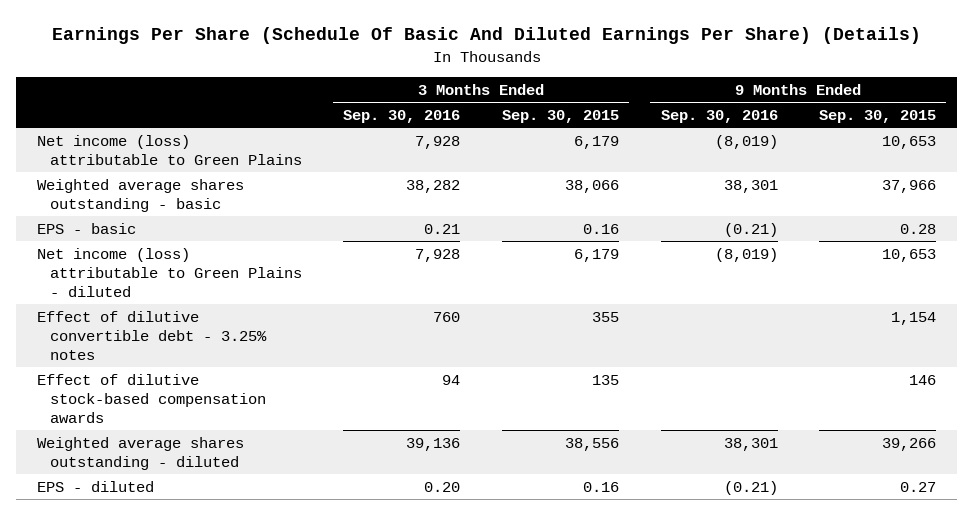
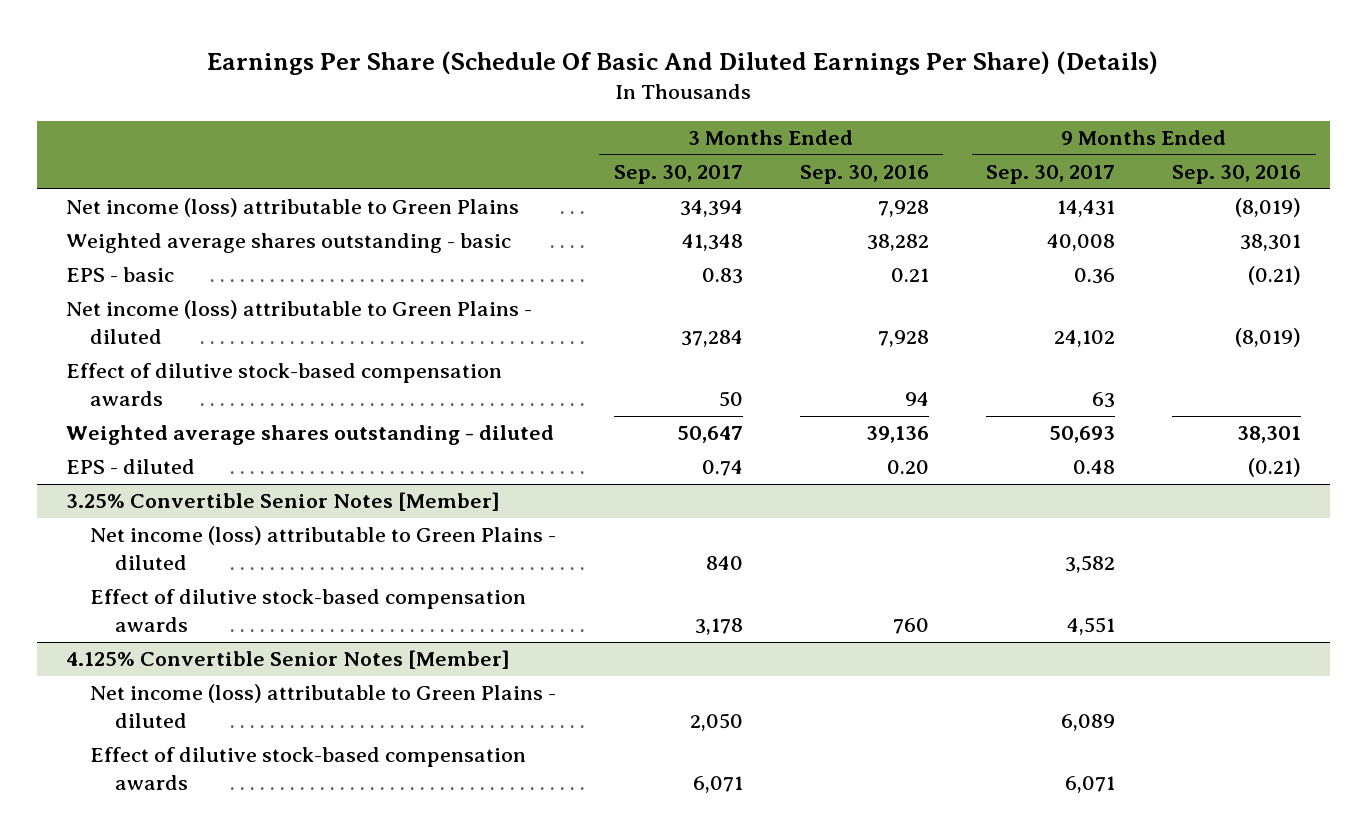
- | 3 Months Ended Sep. 30, 2016 | 3 Months Ended Sep. 30, 2015 | 9 Months Ended Sep. 30, 2016 | 9 Months Ended Sep. 30, 2015
+ | 3 Months Ended Sep. 30, 2017 | 3 Months Ended Sep. 30, 2016 | 9 Months Ended Sep. 30, 2017 | 9 Months Ended Sep. 30, 2016
- Effect of dilutive convertible debt - 3.25% notes | 760 | 355 | | 1,154
+ 3.25% Convertible Senior Notes [Member]
+ Net income (loss) attributable to Green Plains - diluted | 840 | | 3,582 |
+ Effect of dilutive stock-based compensation awards | 3,178 | 760 | 4,551 |
+ 4.125% Convertible Senior Notes [Member]
+ Net income (loss) attributable to Green Plains - diluted | 2,050 | | 6,089 |
+ Effect of dilutive stock-based compensation awards | 6,071 | | 6,071 |

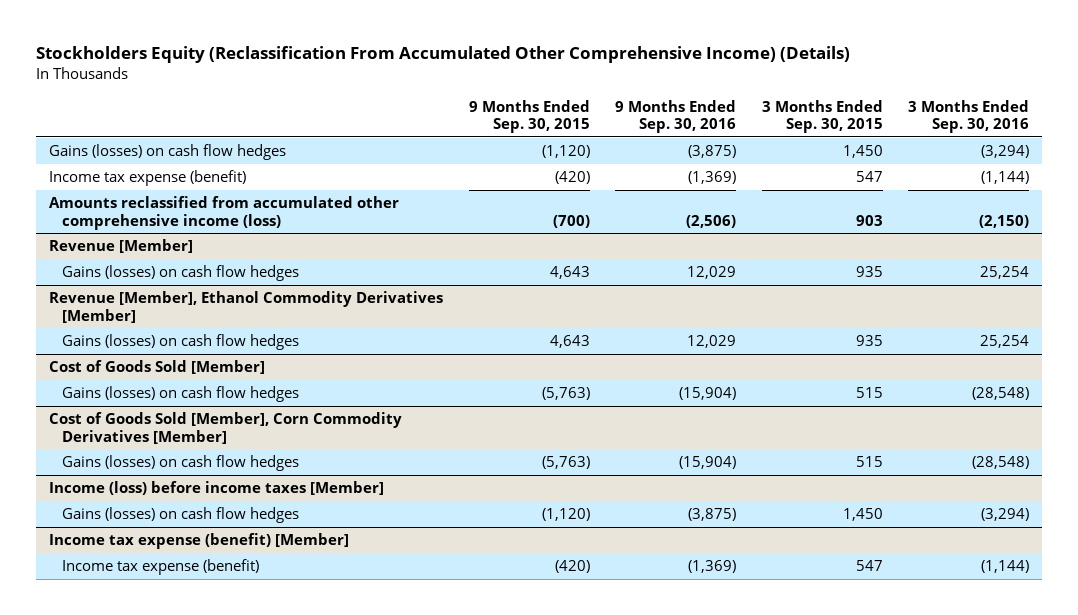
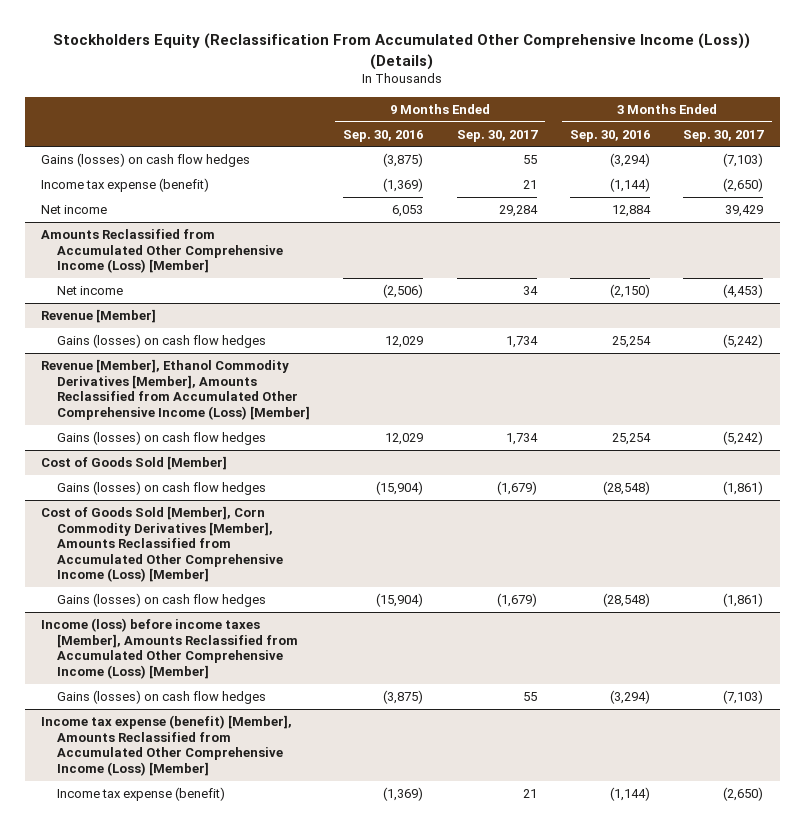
- Stockholders Equity (Reclassification From Accumulated Other Comprehensive Income) (Details)
+ Stockholders Equity (Reclassification From Accumulated Other Comprehensive Income (Loss)) (Details)
- | 9 Months Ended Sep. 30, 2015 | 9 Months Ended Sep. 30, 2016 | 3 Months Ended Sep. 30, 2015 | 3 Months Ended Sep. 30, 2016
+ | 9 Months Ended Sep. 30, 2016 | 9 Months Ended Sep. 30, 2017 | 3 Months Ended Sep. 30, 2016 | 3 Months Ended Sep. 30, 2017
- Amounts reclassified from accumulated other comprehensive income (loss) | (700) | (2,506) | 903 | (2,150)
+ Net income | 6,053 | 29,284 | 12,884 | 39,429
+ Amounts Reclassified from Accumulated Other Comprehensive Income (Loss) [Member]
+ Net income | (2,506) | 34 | (2,150) | (4,453)
- Revenue [Member], Ethanol Commodity Derivatives [Member]
+ Revenue [Member], Ethanol Commodity Derivatives [Member], Amounts Reclassified from Accumulated Other Comprehensive Income (Loss) [Member]
- Cost of Goods Sold [Member], Corn Commodity Derivatives [Member]
+ Cost of Goods Sold [Member], Corn Commodity Derivatives [Member], Amounts Reclassified from Accumulated Other Comprehensive Income (Loss) [Member]
- Income (loss) before income taxes [Member]
+ Income (loss) before income taxes [Member], Amounts Reclassified from Accumulated Other Comprehensive Income (Loss) [Member]
- Income tax expense (benefit) [Member]
+ Income tax expense (benefit) [Member], Amounts Reclassified from Accumulated Other Comprehensive Income (Loss) [Member]

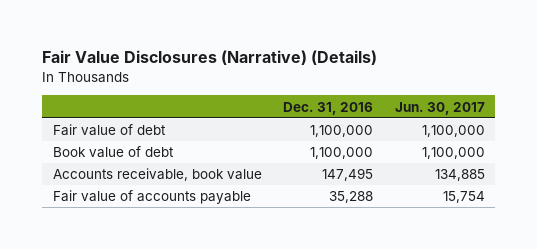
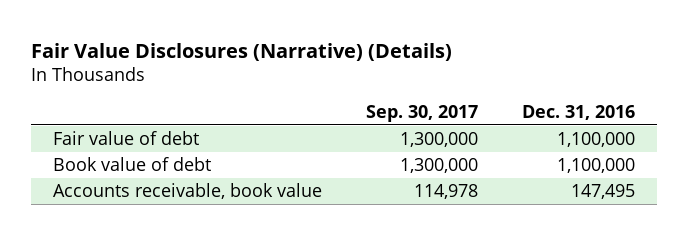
- | Dec. 31, 2016 | Jun. 30, 2017
+ | Sep. 30, 2017 | Dec. 31, 2016
- Fair value of accounts payable | 35,288 | 15,754

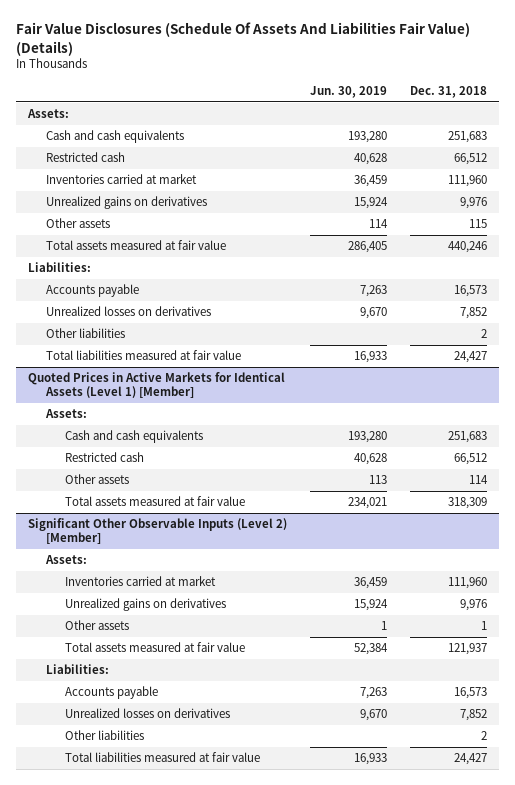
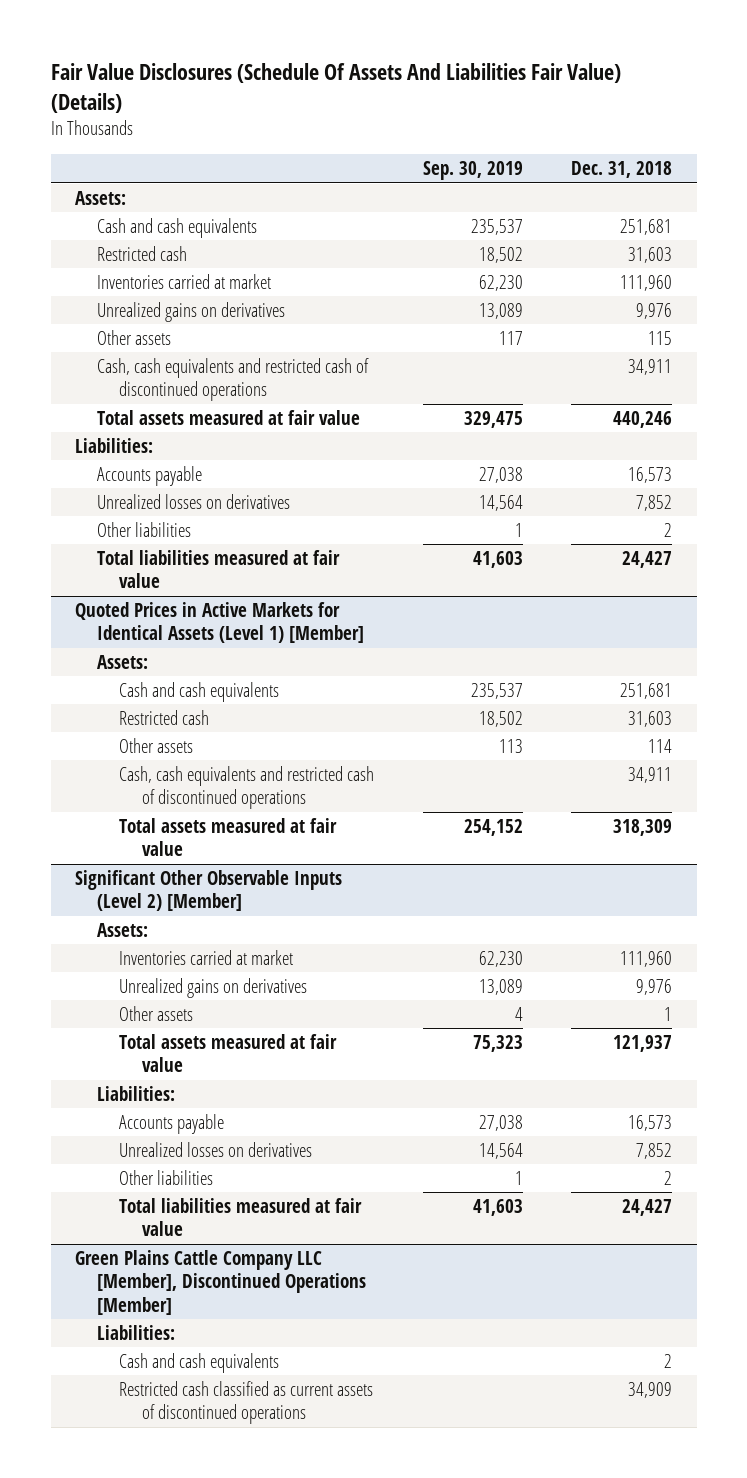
- | Jun. 30, 2019 | Dec. 31, 2018
+ | Sep. 30, 2019 | Dec. 31, 2018
- Cash and cash equivalents | 193,280 | 251,683
- Restricted cash | 40,628 | 66,512
+ Cash and cash equivalents | 235,537 | 251,681
+ Restricted cash | 18,502 | 31,603
+ Cash, cash equivalents and restricted cash of discontinued operations | | 34,911
@ Quoted Prices in Active Markets for Identical Assets (Level 1) [Member]
- Cash and cash equivalents | 193,280 | 251,683
- Restricted cash | 40,628 | 66,512
+ Cash and cash equivalents | 235,537 | 251,681
+ Restricted cash | 18,502 | 31,603
+ Cash, cash equivalents and restricted cash of discontinued operations | | 34,911
+ Green Plains Cattle Company LLC [Member], Discontinued Operations [Member]
+ Liabilities:
+ Cash and cash equivalents | | 2
+ Restricted cash classified as current assets of discontinued operations | | 34,909

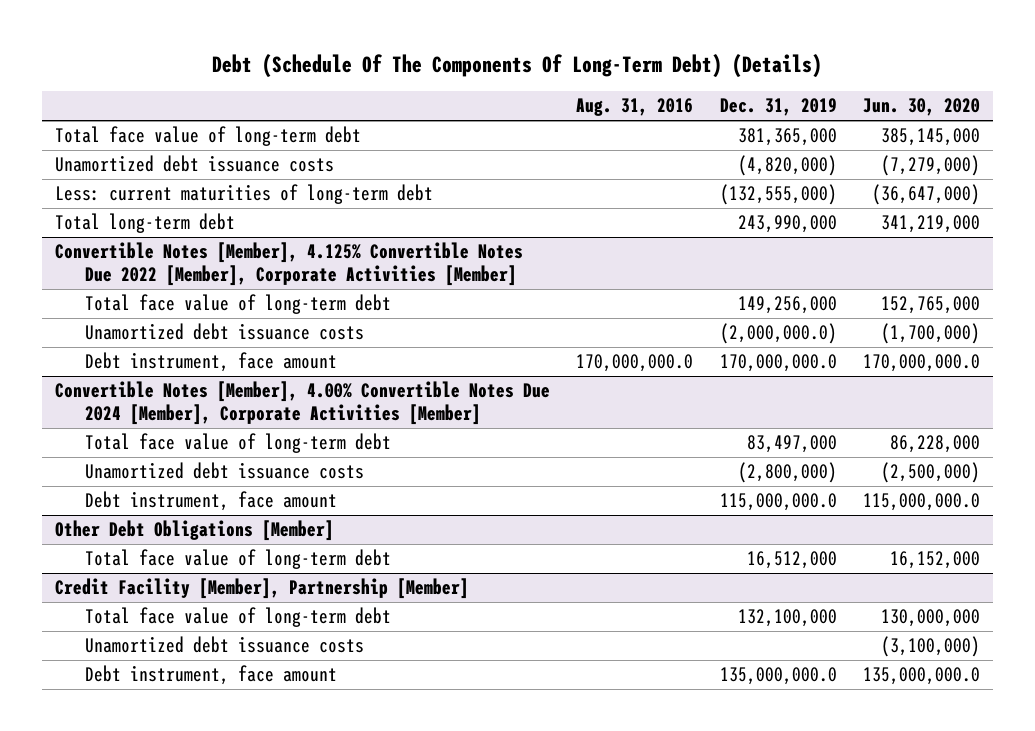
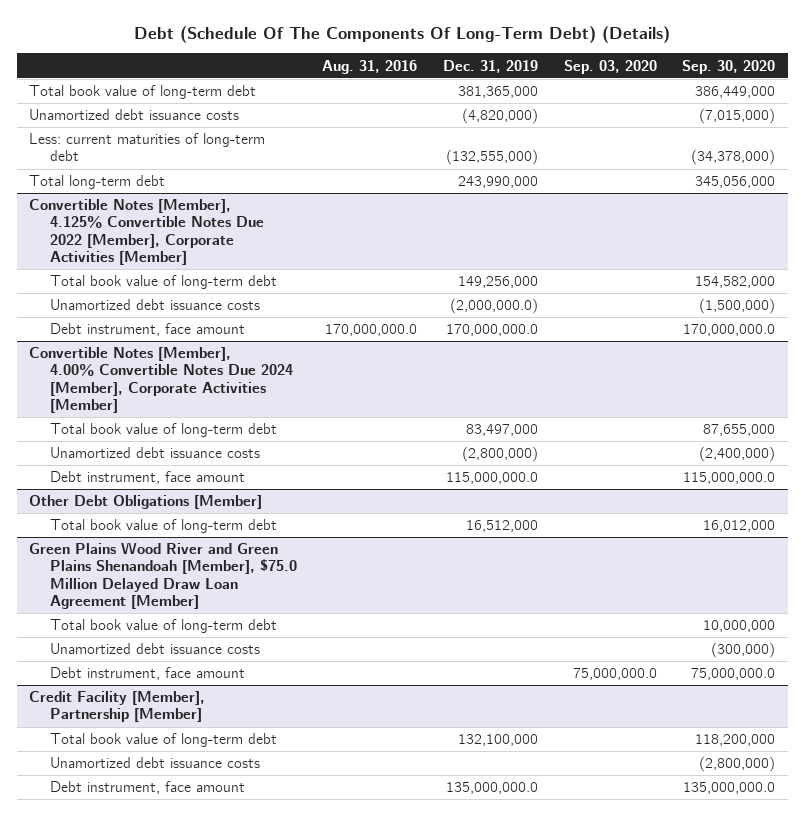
- | Aug. 31, 2016 | Dec. 31, 2019 | Jun. 30, 2020
+ | Aug. 31, 2016 | Dec. 31, 2019 | Sep. 03, 2020 | Sep. 30, 2020
- Total face value of long-term debt | | 381,365,000 | 385,145,000
+ Total book value of long-term debt | | 381,365,000 | | 386,449,000
@ Convertible Notes [Member], 4.125% Convertible Notes Due 2022 [Member], Corporate Activities [Member]
- Total face value of long-term debt | | 149,256,000 | 152,765,000
+ Total book value of long-term debt | | 149,256,000 | | 154,582,000
@ Convertible Notes [Member], 4.00% Convertible Notes Due 2024 [Member], Corporate Activities [Member]
- Total face value of long-term debt | | 83,497,000 | 86,228,000
+ Total book value of long-term debt | | 83,497,000 | | 87,655,000
@ Other Debt Obligations [Member]
- Total face value of long-term debt | | 16,512,000 | 16,152,000
+ Total book value of long-term debt | | 16,512,000 | | 16,012,000
+ Green Plains Wood River and Green Plains Shenandoah [Member], $75.0 Million Delayed Draw Loan Agreement [Member]
+ Total book value of long-term debt | | | | 10,000,000
+ Unamortized debt issuance costs | | | | (300,000)
+ Debt instrument, face amount | | | 75,000,000.0 | 75,000,000.0
@ Credit Facility [Member], Partnership [Member]
- Total face value of long-term debt | | 132,100,000 | 130,000,000
+ Total book value of long-term debt | | 132,100,000 | | 118,200,000

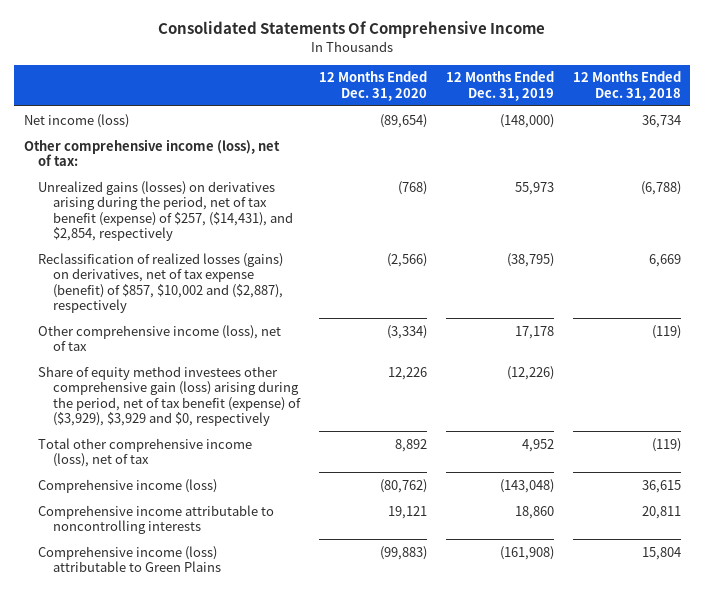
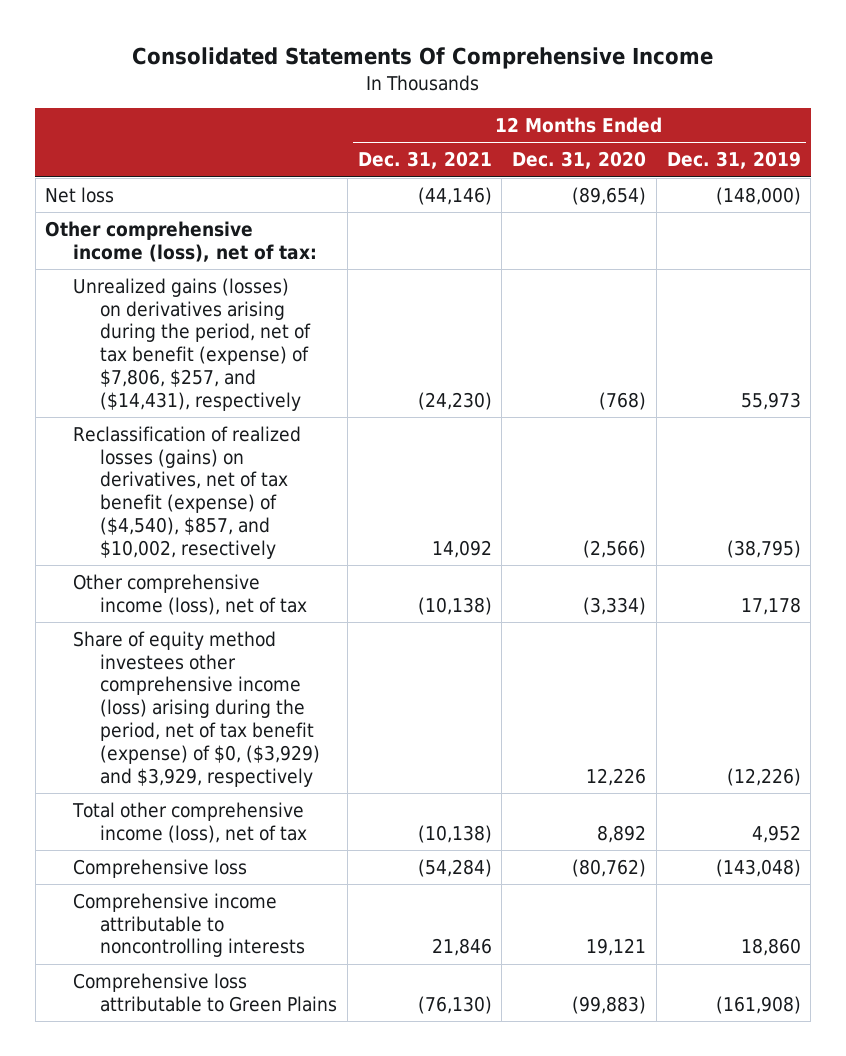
- | 12 Months Ended Dec. 31, 2020 | 12 Months Ended Dec. 31, 2019 | 12 Months Ended Dec. 31, 2018
+ | 12 Months Ended Dec. 31, 2021 | 12 Months Ended Dec. 31, 2020 | 12 Months Ended Dec. 31, 2019
- Net income (loss) | (89,654) | (148,000) | 36,734
+ Net loss | (44,146) | (89,654) | (148,000)
- Unrealized gains (losses) on derivatives arising during the period, net of tax benefit (expense) of $257, ($14,431), and $2,854, respectively | (768) | 55,973 | (6,788)
- Reclassification of realized losses (gains) on derivatives, net of tax expense (benefit) of $857, $10,002 and ($2,887), respectively | (2,566) | (38,795) | 6,669
+ Unrealized gains (losses) on derivatives arising during the period, net of tax benefit (expense) of $7,806, $257, and ($14,431), respectively | (24,230) | (768) | 55,973
+ Reclassification of realized losses (gains) on derivatives, net of tax benefit (expense) of ($4,540), $857, and $10,002, resectively | 14,092 | (2,566) | (38,795)
- Share of equity method investees other comprehensive gain (loss) arising during the period, net of tax benefit (expense) of ($3,929), $3,929 and $0, respectively | 12,226 | (12,226) |
+ Share of equity method investees other comprehensive income (loss) arising during the period, net of tax benefit (expense) of $0, ($3,929) and $3,929, respectively | | 12,226 | (12,226)
- Comprehensive income (loss) | (80,762) | (143,048) | 36,615
+ Comprehensive loss | (54,284) | (80,762) | (143,048)
- Comprehensive income (loss) attributable to Green Plains | (99,883) | (161,908) | 15,804
+ Comprehensive loss attributable to Green Plains | (76,130) | (99,883) | (161,908)

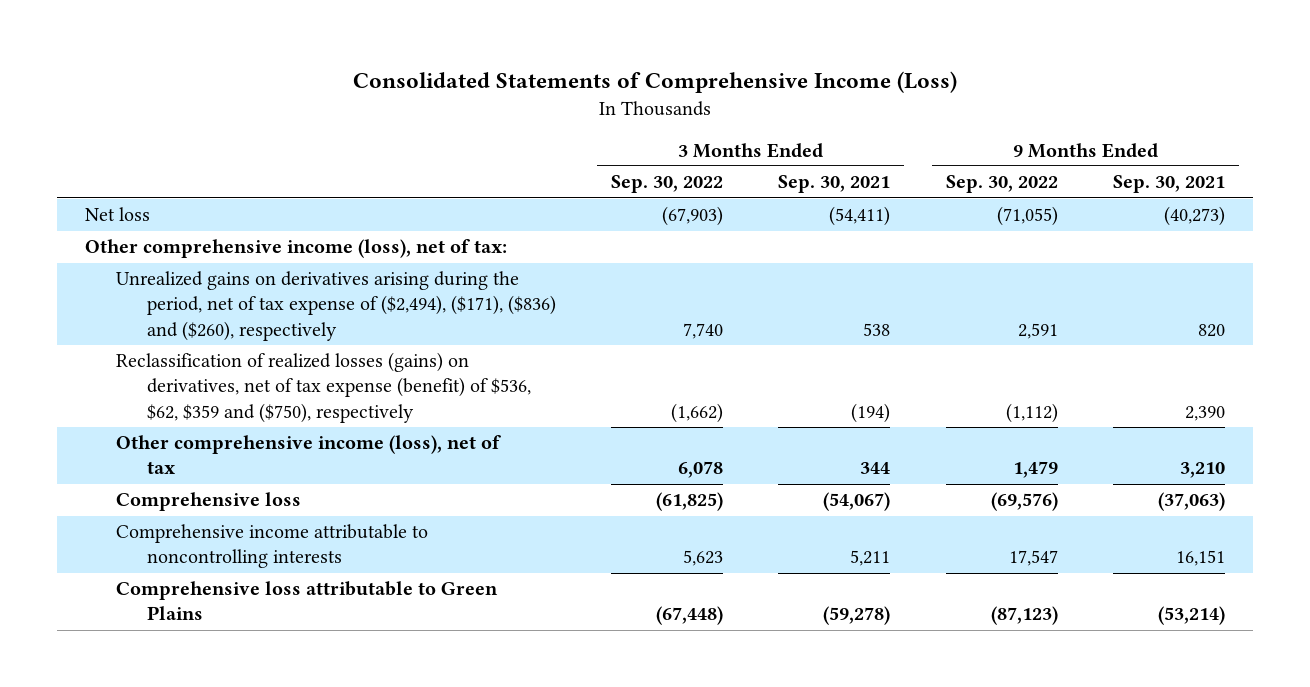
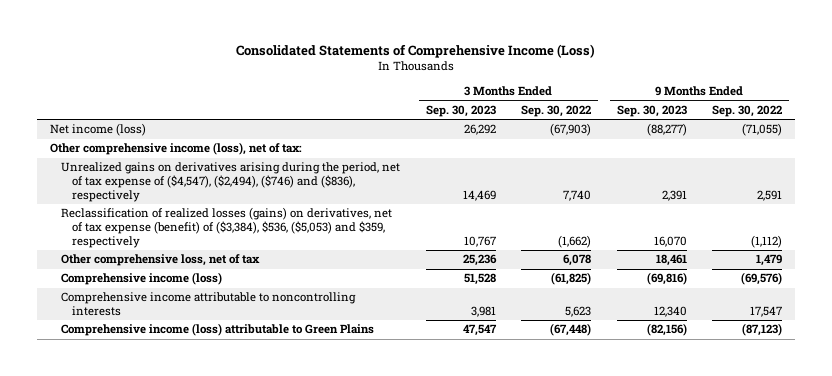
- | 3 Months Ended Sep. 30, 2022 | 3 Months Ended Sep. 30, 2021 | 9 Months Ended Sep. 30, 2022 | 9 Months Ended Sep. 30, 2021
+ | 3 Months Ended Sep. 30, 2023 | 3 Months Ended Sep. 30, 2022 | 9 Months Ended Sep. 30, 2023 | 9 Months Ended Sep. 30, 2022
- Net loss | (67,903) | (54,411) | (71,055) | (40,273)
+ Net income (loss) | 26,292 | (67,903) | (88,277) | (71,055)
- Unrealized gains on derivatives arising during the period, net of tax expense of ($2,494), ($171), ($836) and ($260), respectively | 7,740 | 538 | 2,591 | 820
- Reclassification of realized losses (gains) on derivatives, net of tax expense (benefit) of $536, $62, $359 and ($750), respectively | (1,662) | (194) | (1,112) | 2,390
- Other comprehensive income (loss), net of tax | 6,078 | 344 | 1,479 | 3,210
- Comprehensive loss | (61,825) | (54,067) | (69,576) | (37,063)
+ Unrealized gains on derivatives arising during the period, net of tax expense of ($4,547), ($2,494), ($746) and ($836), respectively | 14,469 | 7,740 | 2,391 | 2,591
+ Reclassification of realized losses (gains) on derivatives, net of tax expense (benefit) of ($3,384), $536, ($5,053) and $359, respectively | 10,767 | (1,662) | 16,070 | (1,112)
+ Other comprehensive loss, net of tax | 25,236 | 6,078 | 18,461 | 1,479
+ Comprehensive income (loss) | 51,528 | (61,825) | (69,816) | (69,576)
- Comprehensive loss attributable to Green Plains | (67,448) | (59,278) | (87,123) | (53,214)
+ Comprehensive income (loss) attributable to Green Plains | 47,547 | (67,448) | (82,156) | (87,123)

